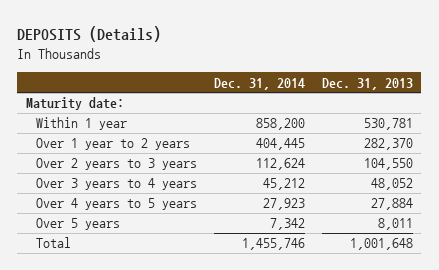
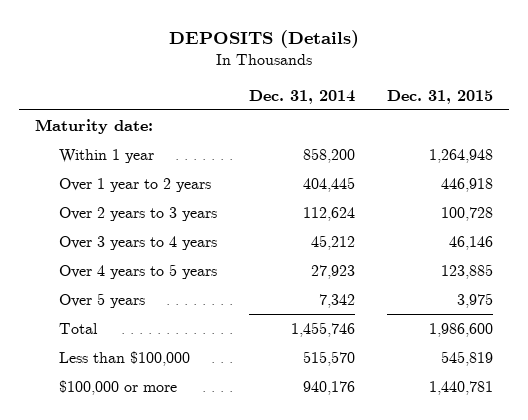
- | Dec. 31, 2014 | Dec. 31, 2013
+ | Dec. 31, 2014 | Dec. 31, 2015
+ Less than $100,000 | 515,570 | 545,819
+ $100,000 or more | 940,176 | 1,440,781

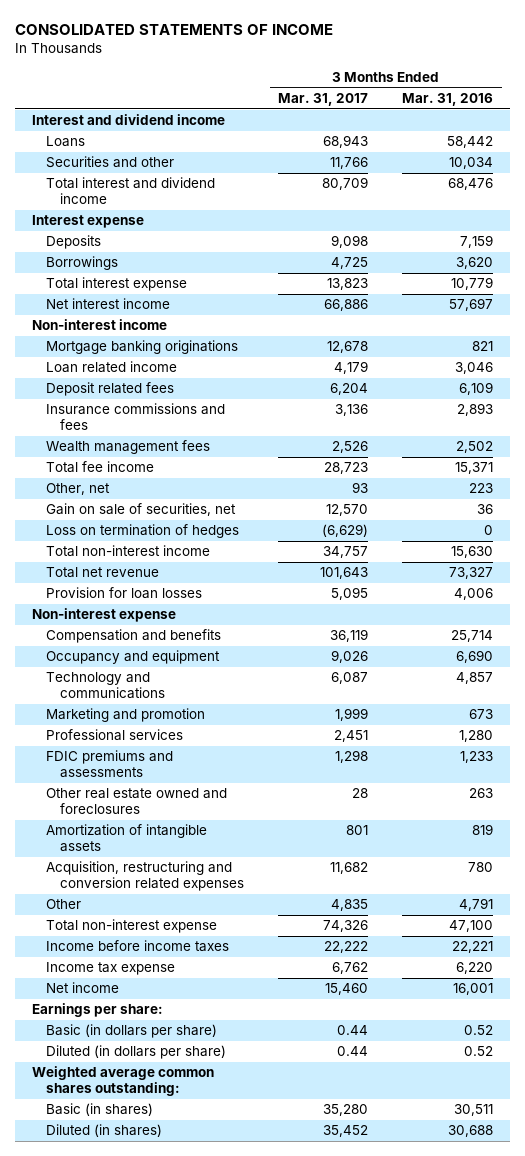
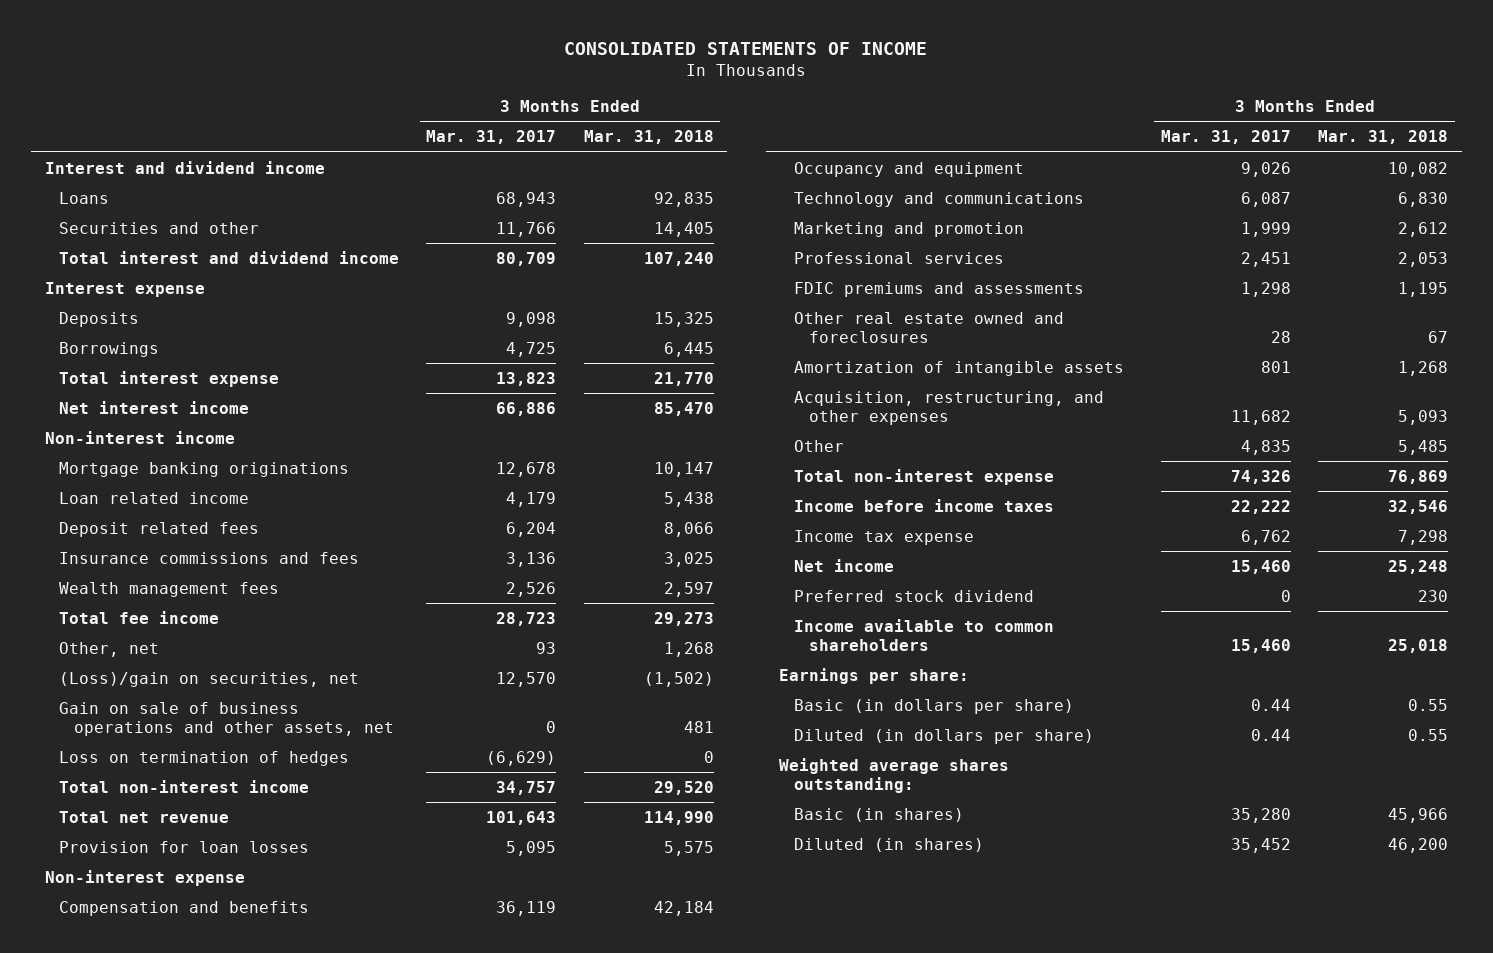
- | 3 Months Ended Mar. 31, 2017 | 3 Months Ended Mar. 31, 2016
+ | 3 Months Ended Mar. 31, 2017 | 3 Months Ended Mar. 31, 2018
- Gain on sale of securities, net | 12,570 | 36
+ (Loss)/gain on securities, net | 12,570 | (1,502)
+ Gain on sale of business operations and other assets, net | 0 | 481
- Acquisition, restructuring and conversion related expenses | 11,682 | 780
+ Acquisition, restructuring, and other expenses | 11,682 | 5,093
+ Preferred stock dividend | 0 | 230
+ Income available to common shareholders | 15,460 | 25,018
- Weighted average common shares outstanding:
+ Weighted average shares outstanding:

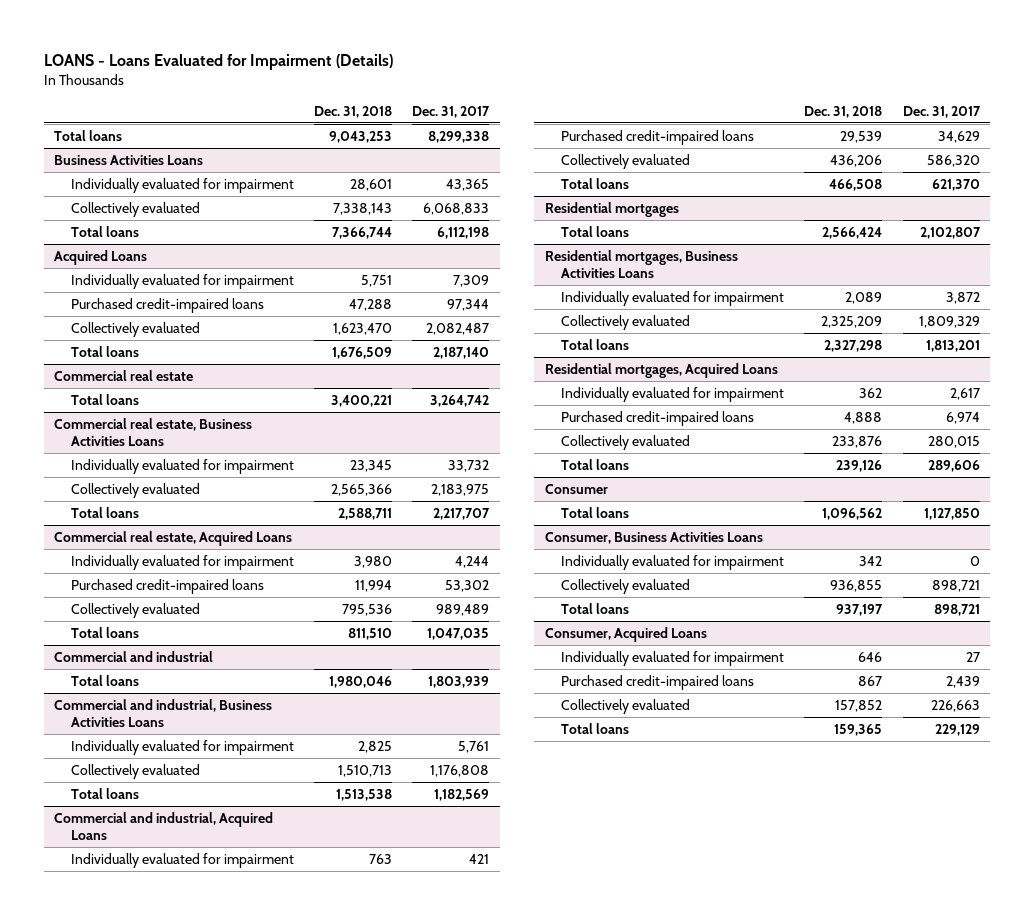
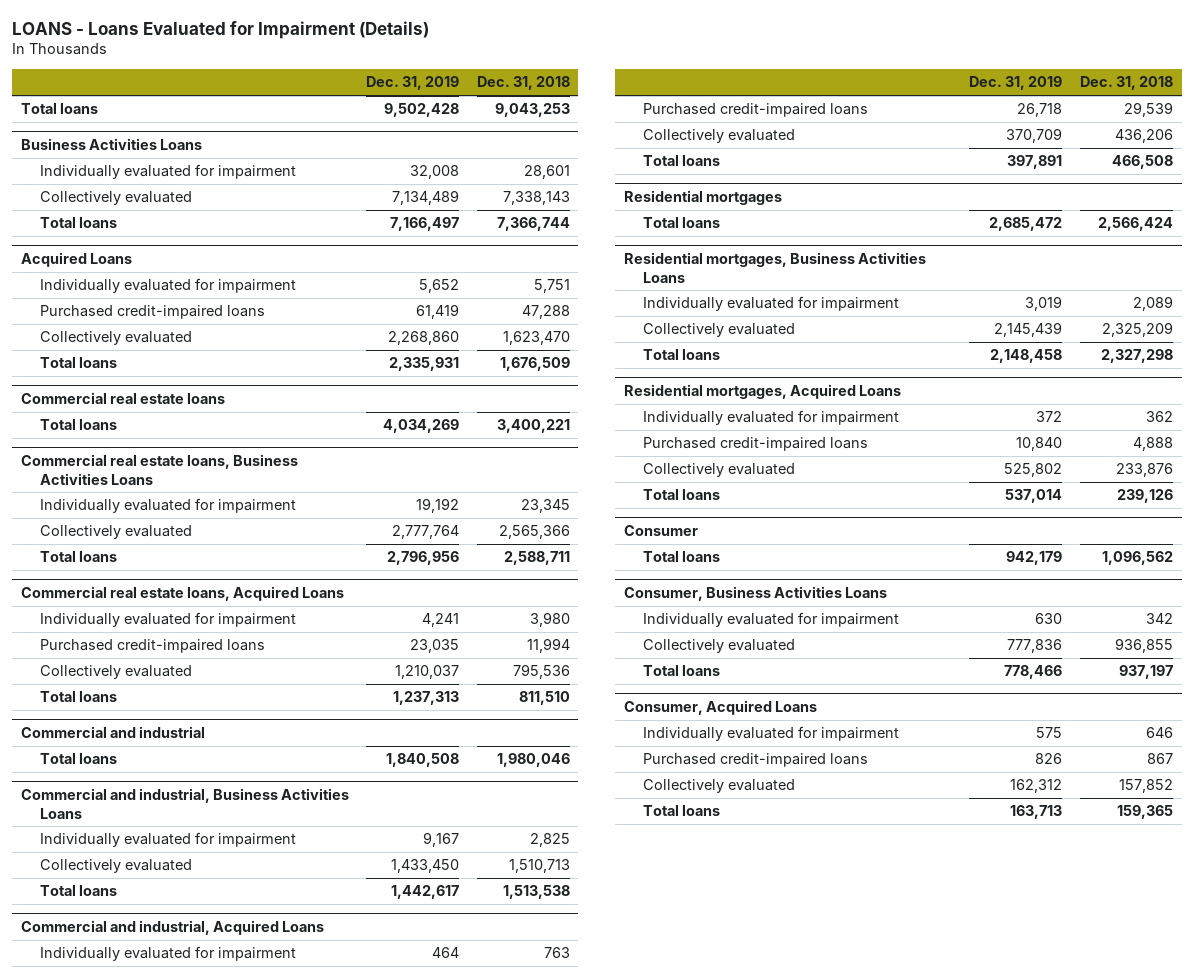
- | Dec. 31, 2018 | Dec. 31, 2017
+ | Dec. 31, 2019 | Dec. 31, 2018
- Commercial real estate
+ Commercial real estate loans
- Commercial real estate, Business Activities Loans
+ Commercial real estate loans, Business Activities Loans
- Commercial real estate, Acquired Loans
+ Commercial real estate loans, Acquired Loans

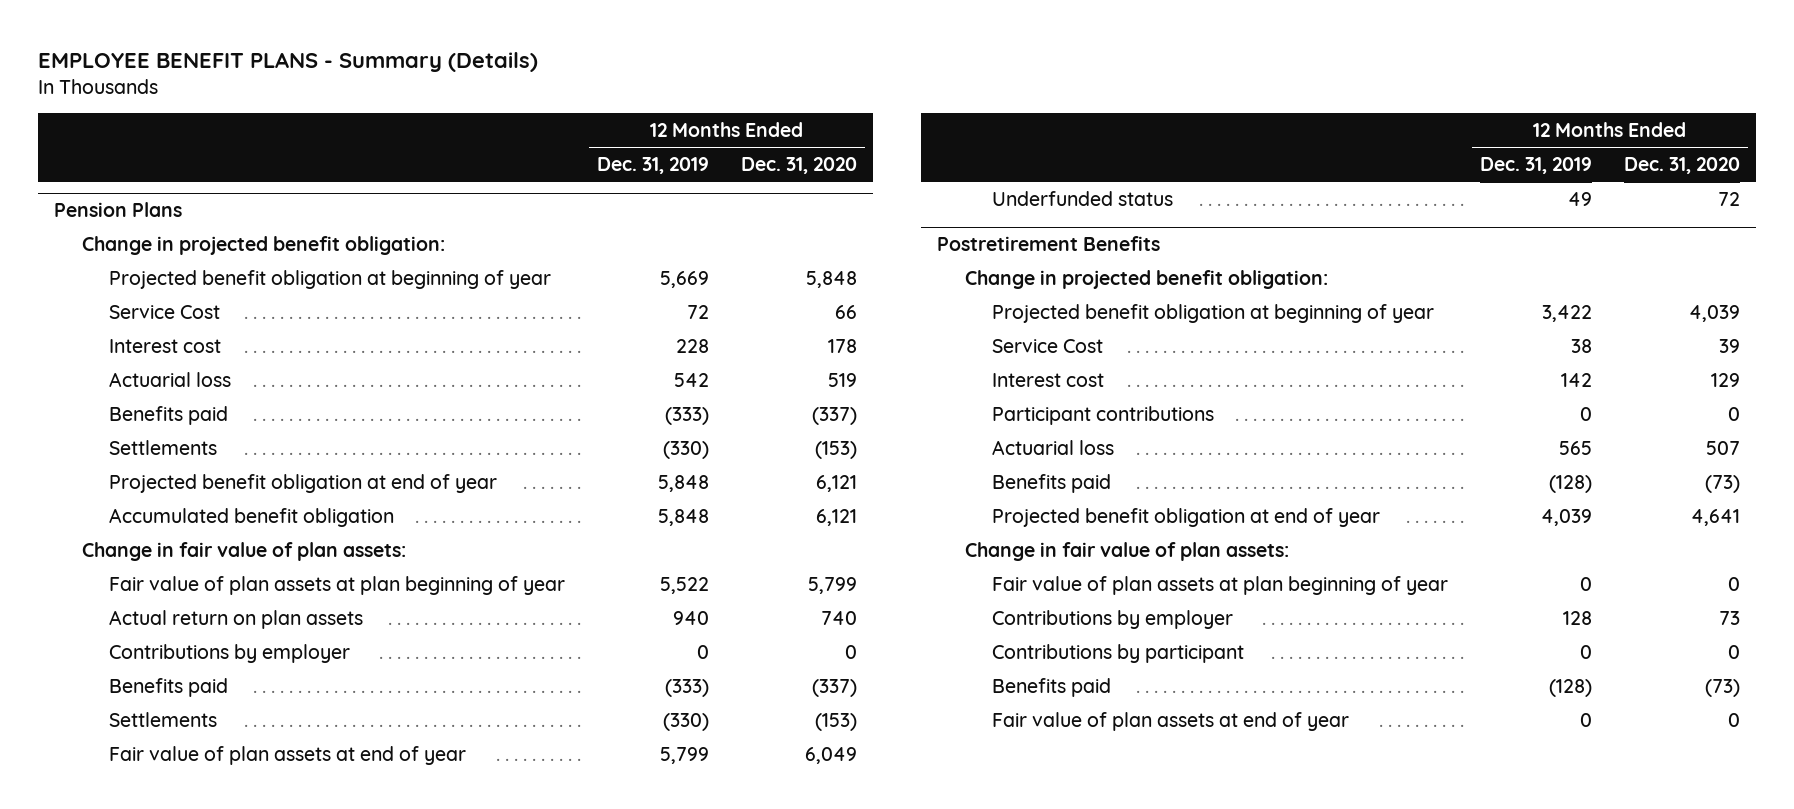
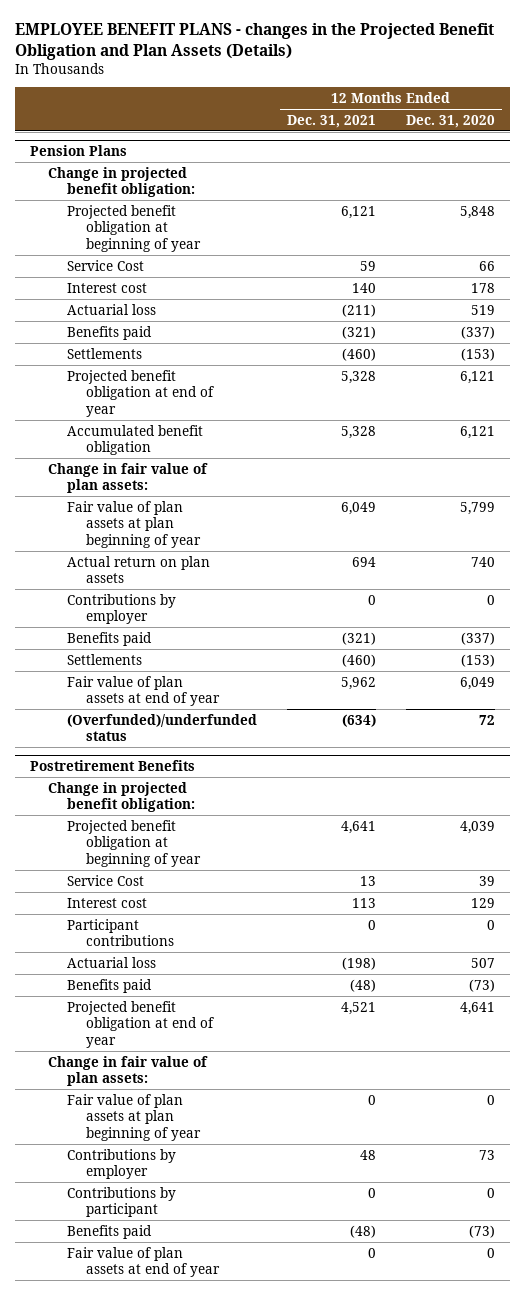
- EMPLOYEE BENEFIT PLANS - Summary (Details)
+ EMPLOYEE BENEFIT PLANS - changes in the Projected Benefit Obligation and Plan Assets (Details)
- | 12 Months Ended Dec. 31, 2019 | 12 Months Ended Dec. 31, 2020
+ | 12 Months Ended Dec. 31, 2021 | 12 Months Ended Dec. 31, 2020
@ Pension Plans
- Underfunded status | 49 | 72
+ (Overfunded)/underfunded status | (634) | 72

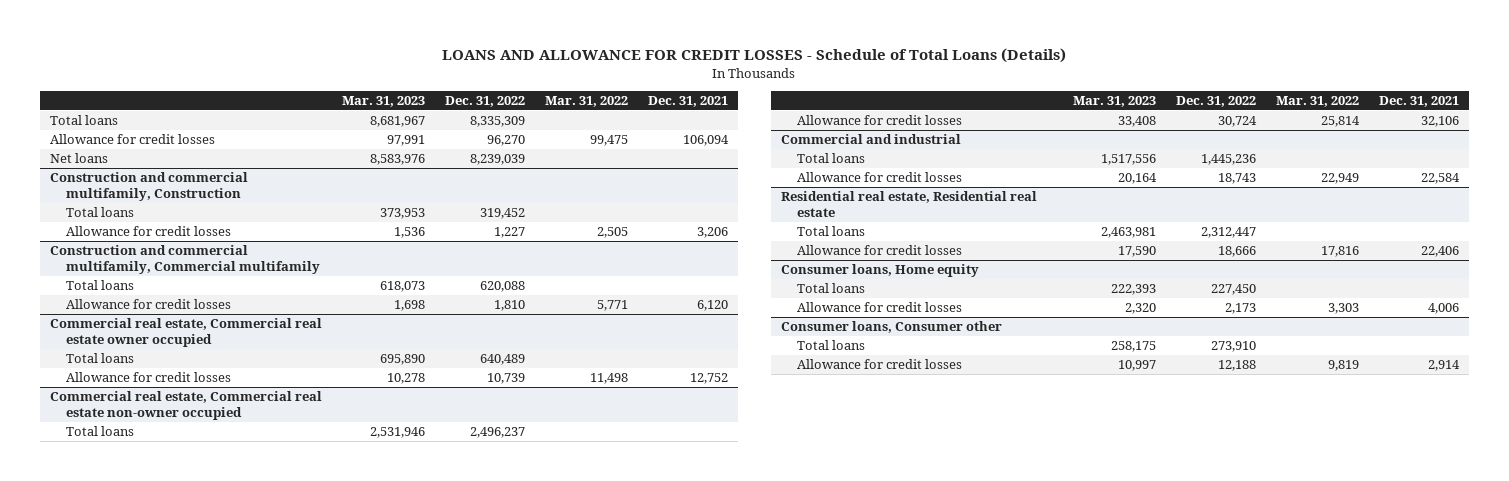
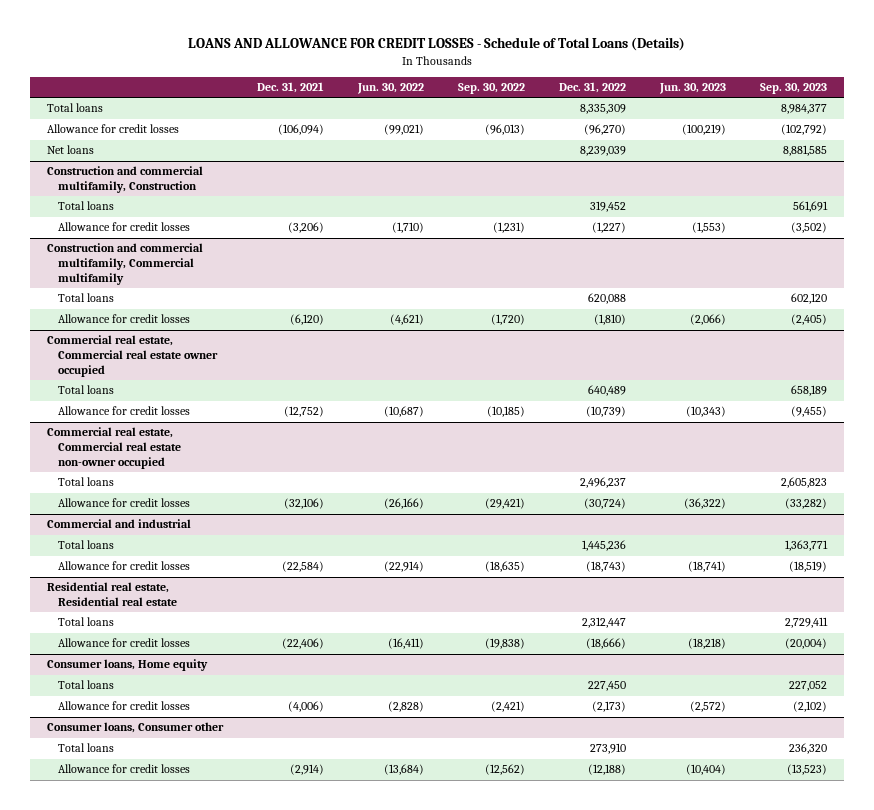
- | Mar. 31, 2023 | Dec. 31, 2022 | Mar. 31, 2022 | Dec. 31, 2021
+ | Dec. 31, 2021 | Jun. 30, 2022 | Sep. 30, 2022 | Dec. 31, 2022 | Jun. 30, 2023 | Sep. 30, 2023
- Allowance for credit losses | 97,991 | 96,270 | 99,475 | 106,094
+ Allowance for credit losses | (106,094) | (99,021) | (96,013) | (96,270) | (100,219) | (102,792)
@ Construction and commercial multifamily, Construction
- Allowance for credit losses | 1,536 | 1,227 | 2,505 | 3,206
+ Allowance for credit losses | (3,206) | (1,710) | (1,231) | (1,227) | (1,553) | (3,502)
@ Construction and commercial multifamily, Commercial multifamily
- Allowance for credit losses | 1,698 | 1,810 | 5,771 | 6,120
+ Allowance for credit losses | (6,120) | (4,621) | (1,720) | (1,810) | (2,066) | (2,405)
@ Commercial real estate, Commercial real estate owner occupied
- Allowance for credit losses | 10,278 | 10,739 | 11,498 | 12,752
+ Allowance for credit losses | (12,752) | (10,687) | (10,185) | (10,739) | (10,343) | (9,455)
@ Commercial real estate, Commercial real estate non-owner occupied
- Allowance for credit losses | 33,408 | 30,724 | 25,814 | 32,106
+ Allowance for credit losses | (32,106) | (26,166) | (29,421) | (30,724) | (36,322) | (33,282)
@ Commercial and industrial
- Allowance for credit losses | 20,164 | 18,743 | 22,949 | 22,584
+ Allowance for credit losses | (22,584) | (22,914) | (18,635) | (18,743) | (18,741) | (18,519)
@ Residential real estate, Residential real estate
- Allowance for credit losses | 17,590 | 18,666 | 17,816 | 22,406
+ Allowance for credit losses | (22,406) | (16,411) | (19,838) | (18,666) | (18,218) | (20,004)
@ Consumer loans, Home equity
- Allowance for credit losses | 2,320 | 2,173 | 3,303 | 4,006
+ Allowance for credit losses | (4,006) | (2,828) | (2,421) | (2,173) | (2,572) | (2,102)
@ Consumer loans, Consumer other
- Allowance for credit losses | 10,997 | 12,188 | 9,819 | 2,914
+ Allowance for credit losses | (2,914) | (13,684) | (12,562) | (12,188) | (10,404) | (13,523)

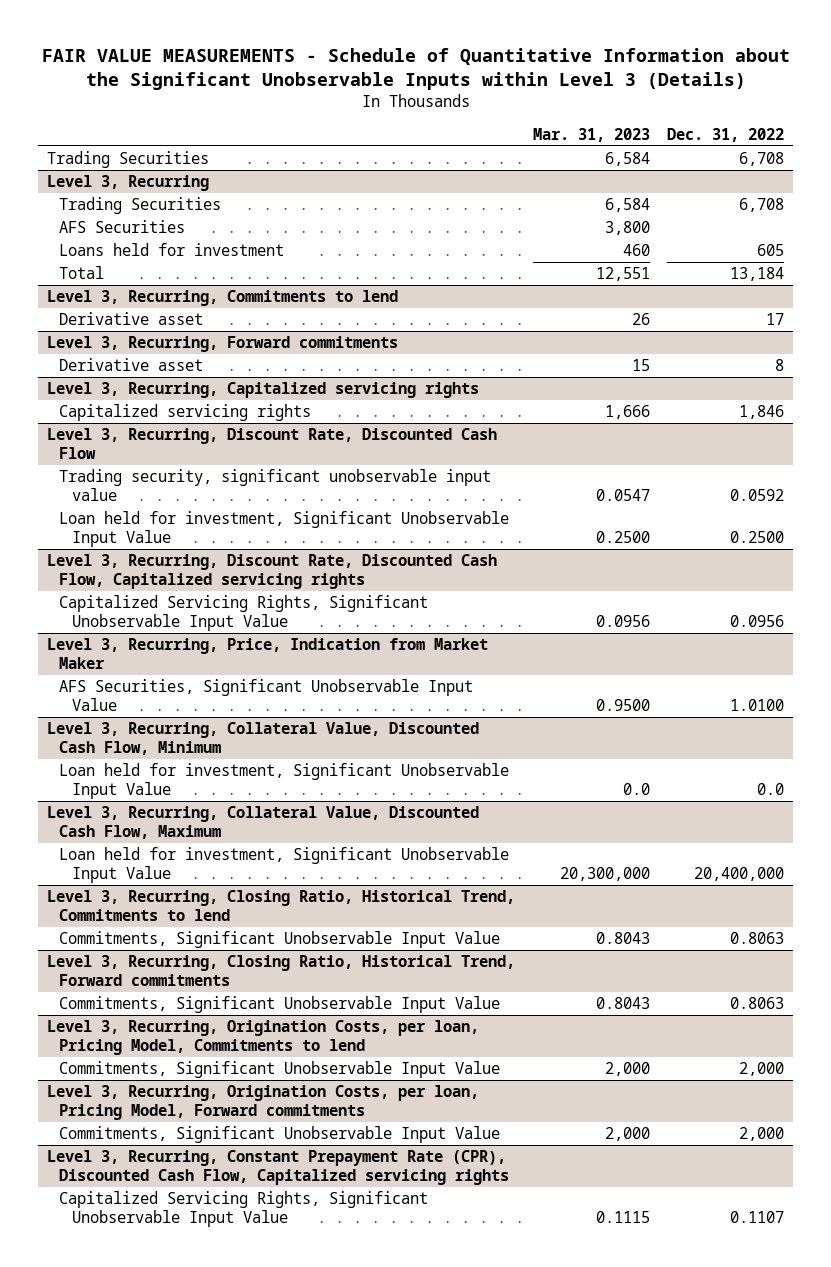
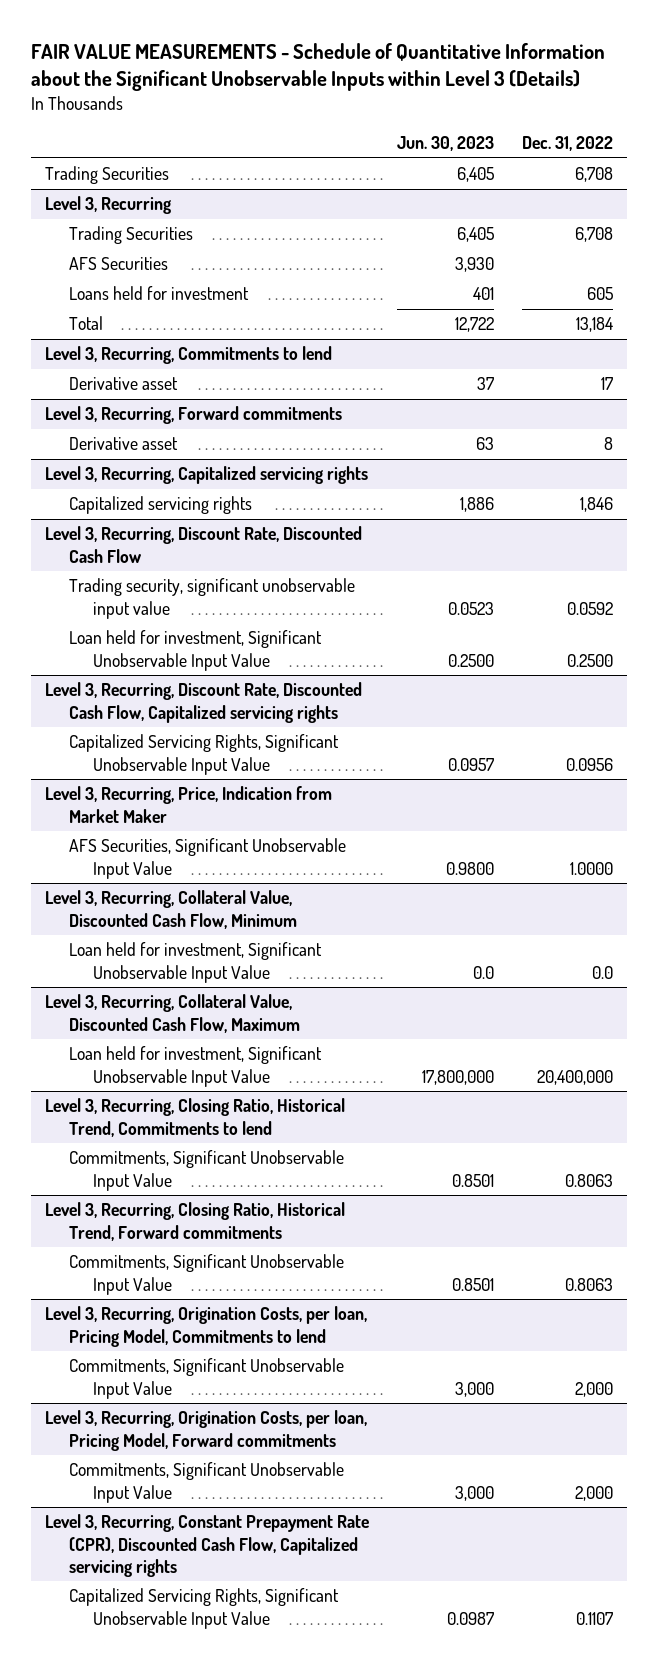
- | Mar. 31, 2023 | Dec. 31, 2022
+ | Jun. 30, 2023 | Dec. 31, 2022
@ Level 3, Recurring, Price, Indication from Market Maker
- AFS Securities, Significant Unobservable Input Value | 0.9500 | 1.0100
+ AFS Securities, Significant Unobservable Input Value | 0.9800 | 1.0000

